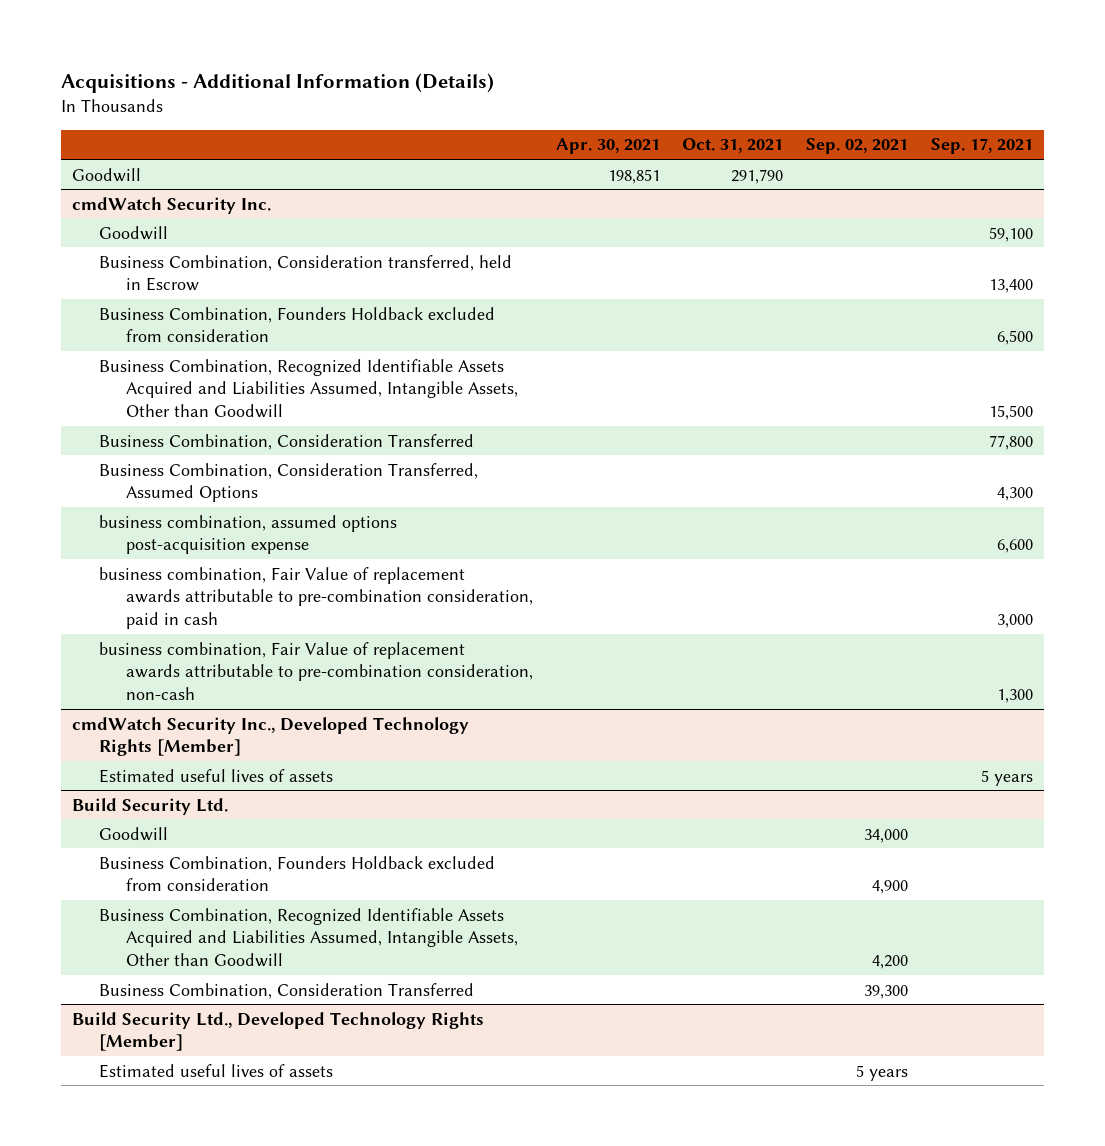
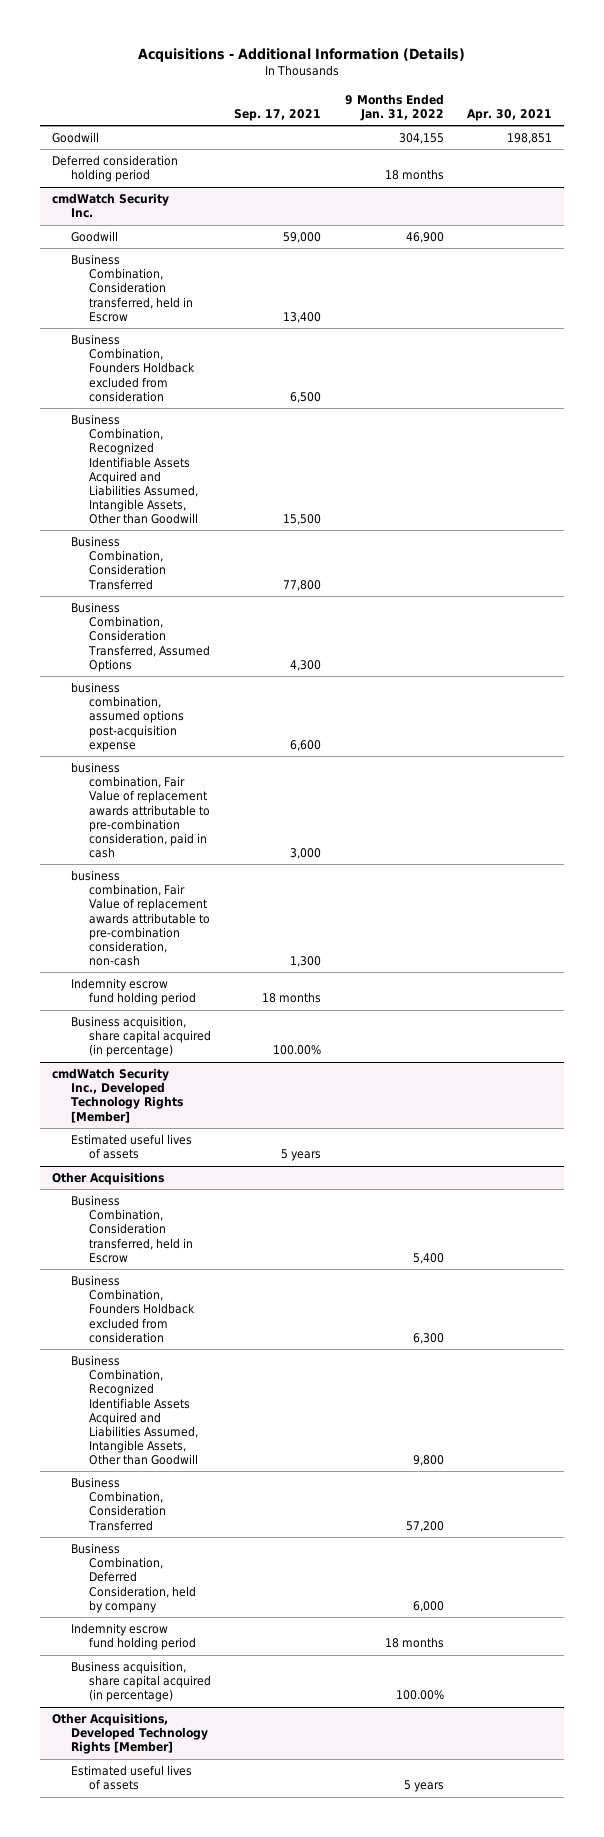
- | Apr. 30, 2021 | Oct. 31, 2021 | Sep. 02, 2021 | Sep. 17, 2021
+ | Sep. 17, 2021 | 9 Months Ended Jan. 31, 2022 | Apr. 30, 2021
+ Deferred consideration holding period | | 18 months |
@ cmdWatch Security Inc.
- Goodwill | | | | 59,100
+ Goodwill | 59,000 | 46,900 |
+ Indemnity escrow fund holding period | 18 months | |
+ Business acquisition, share capital acquired (in percentage) | 100.00% | |
- Build Security Ltd.
- Goodwill | | | 34,000 |
- Business Combination, Founders Holdback excluded from consideration | | | 4,900 |
- Business Combination, Recognized Identifiable Assets Acquired and Liabilities Assumed, Intangible Assets, Other than Goodwill | | | 4,200 |
- Business Combination, Consideration Transferred | | | 39,300 |
- Build Security Ltd., Developed Technology Rights [Member]
- Estimated useful lives of assets | | | 5 years |
+ Other Acquisitions
+ Business Combination, Consideration transferred, held in Escrow | | 5,400 |
+ Business Combination, Founders Holdback excluded from consideration | | 6,300 |
+ Business Combination, Recognized Identifiable Assets Acquired and Liabilities Assumed, Intangible Assets, Other than Goodwill | | 9,800 |
+ Business Combination, Consideration Transferred | | 57,200 |
+ Business Combination, Deferred Consideration, held by company | | 6,000 |
+ Indemnity escrow fund holding period | | 18 months |
+ Business acquisition, share capital acquired (in percentage) | | 100.00% |
+ Other Acquisitions, Developed Technology Rights [Member]
+ Estimated useful lives of assets | | 5 years |

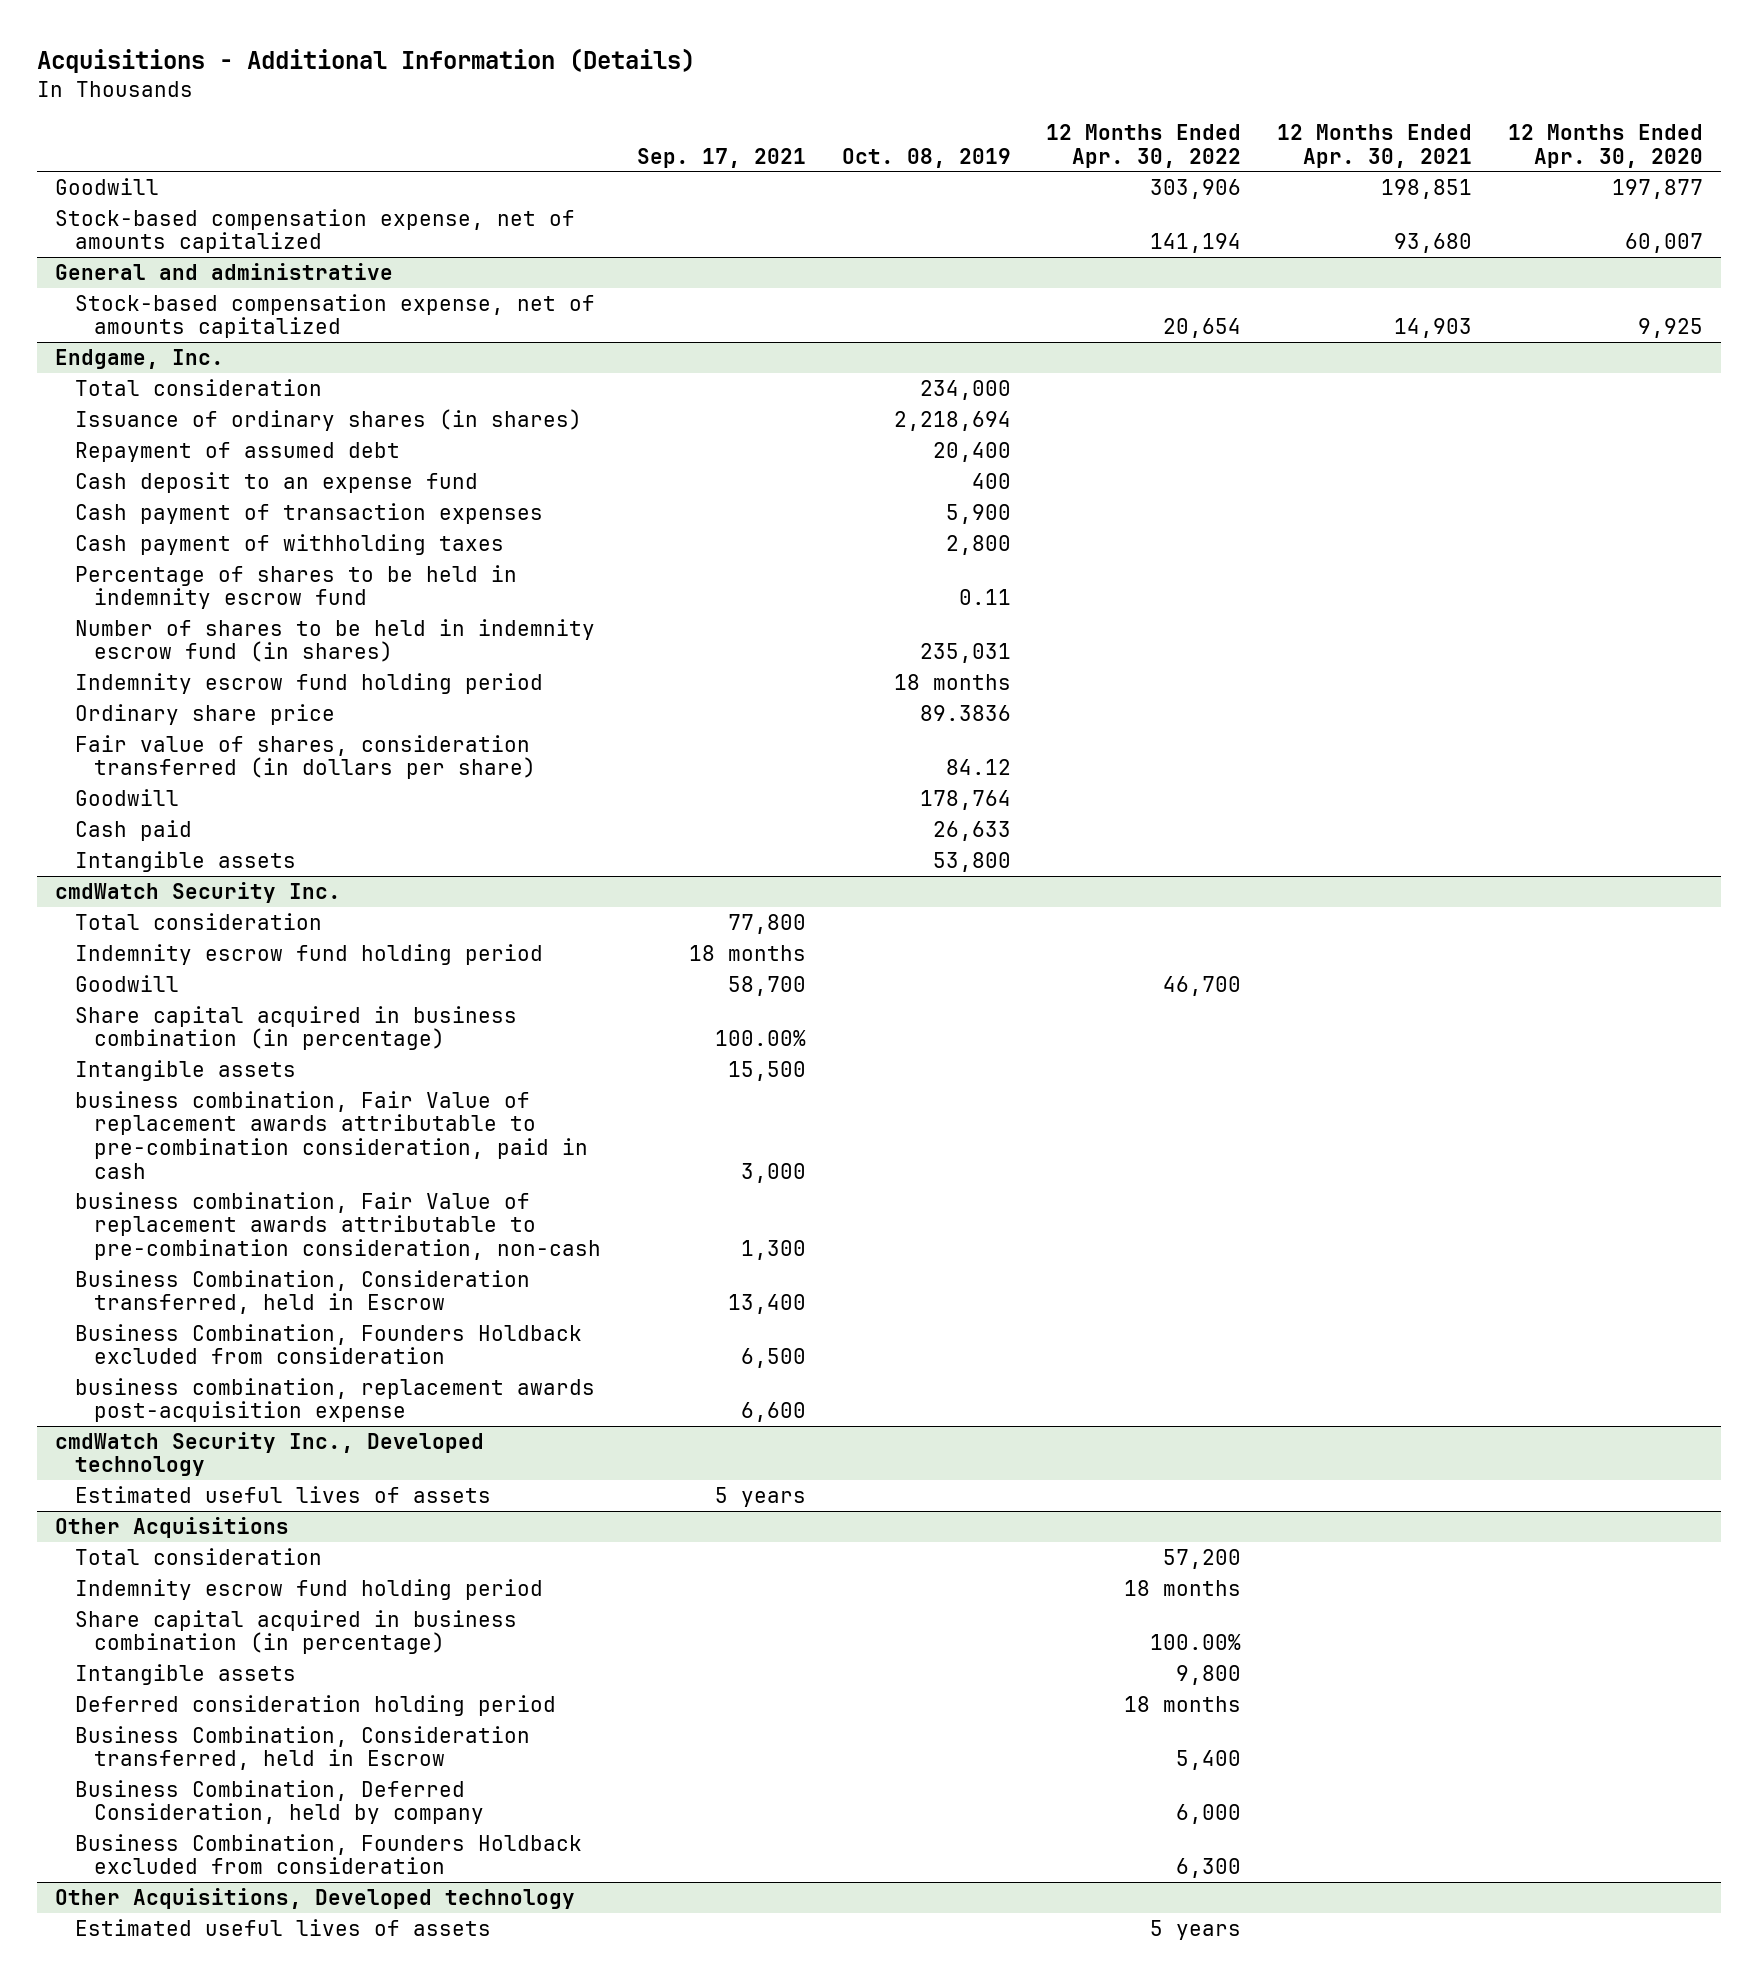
- | Sep. 17, 2021 | 9 Months Ended Jan. 31, 2022 | Apr. 30, 2021
+ | Sep. 17, 2021 | Oct. 08, 2019 | 12 Months Ended Apr. 30, 2022 | 12 Months Ended Apr. 30, 2021 | 12 Months Ended Apr. 30, 2020
- Deferred consideration holding period | | 18 months |
+ Stock-based compensation expense, net of amounts capitalized | | | 141,194 | 93,680 | 60,007
+ General and administrative
+ Stock-based compensation expense, net of amounts capitalized | | | 20,654 | 14,903 | 9,925
+ Endgame, Inc.
+ Total consideration | | 234,000 | | |
+ Issuance of ordinary shares (in shares) | | 2,218,694 | | |
+ Repayment of assumed debt | | 20,400 | | |
+ Cash deposit to an expense fund | | 400 | | |
+ Cash payment of transaction expenses | | 5,900 | | |
+ Cash payment of withholding taxes | | 2,800 | | |
+ Percentage of shares to be held in indemnity escrow fund | | 0.11 | | |
+ Number of shares to be held in indemnity escrow fund (in shares) | | 235,031 | | |
+ Indemnity escrow fund holding period | | 18 months | | |
+ Ordinary share price | | 89.3836 | | |
+ Fair value of shares, consideration transferred (in dollars per share) | | 84.12 | | |
+ Goodwill | | 178,764 | | |
+ Cash paid | | 26,633 | | |
+ Intangible assets | | 53,800 | | |
@ cmdWatch Security Inc.
- Goodwill | 59,000 | 46,900 |
- Business Combination, Recognized Identifiable Assets Acquired and Liabilities Assumed, Intangible Assets, Other than Goodwill | 15,500 | |
- Business Combination, Consideration Transferred | 77,800 | |
- Business Combination, Consideration Transferred, Assumed Options | 4,300 | |
- business combination, assumed options post-acquisition expense | 6,600 | |
+ Total consideration | 77,800 | | | |
moved up: Indemnity escrow fund holding period | 18 months | | | |
+ Goodwill | 58,700 | | 46,700 | |
+ Share capital acquired in business combination (in percentage) | 100.00% | | | |
+ Intangible assets | 15,500 | | | |
- Business acquisition, share capital acquired (in percentage) | 100.00% | |
- cmdWatch Security Inc., Developed Technology Rights [Member]
@ cmdWatch Security Inc.
moved down: Business Combination, Consideration transferred, held in Escrow | 13,400 | | | |
moved down: Business Combination, Founders Holdback excluded from consideration | 6,500 | | | |
+ business combination, replacement awards post-acquisition expense | 6,600 | | | |
+ cmdWatch Security Inc., Developed technology
@ Other Acquisitions
+ Total consideration | | | 57,200 | |
moved up: Indemnity escrow fund holding period | | | 18 months | |
+ Share capital acquired in business combination (in percentage) | | | 100.00% | |
+ Intangible assets | | | 9,800 | |
+ Deferred consideration holding period | | | 18 months | |
- Business Combination, Recognized Identifiable Assets Acquired and Liabilities Assumed, Intangible Assets, Other than Goodwill | | 9,800 |
- Business Combination, Consideration Transferred | | 57,200 |
- Business acquisition, share capital acquired (in percentage) | | 100.00% |
- Other Acquisitions, Developed Technology Rights [Member]
@ Other Acquisitions
moved down: Business Combination, Founders Holdback excluded from consideration | | | 6,300 | |
+ Other Acquisitions, Developed technology

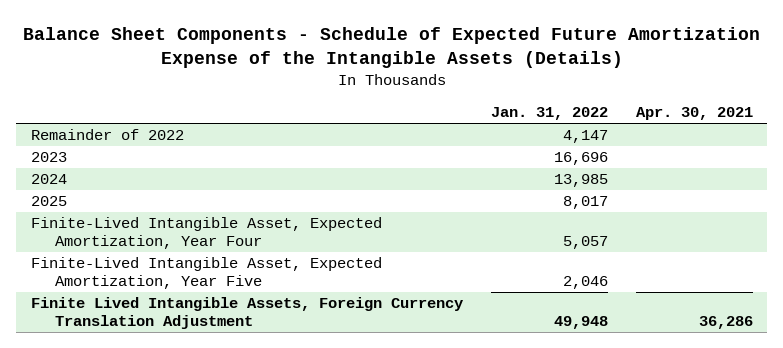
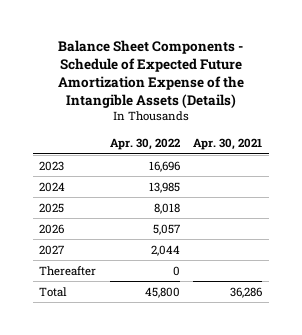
- | Jan. 31, 2022 | Apr. 30, 2021
+ | Apr. 30, 2022 | Apr. 30, 2021
- Remainder of 2022 | 4,147 |
- Finite-Lived Intangible Asset, Expected Amortization, Year Four | 5,057 |
- Finite-Lived Intangible Asset, Expected Amortization, Year Five | 2,046 |
- Finite Lived Intangible Assets, Foreign Currency Translation Adjustment | 49,948 | 36,286
+ 2026 | 5,057 |
+ 2027 | 2,044 |
+ Thereafter | 0 |
+ Total | 45,800 | 36,286

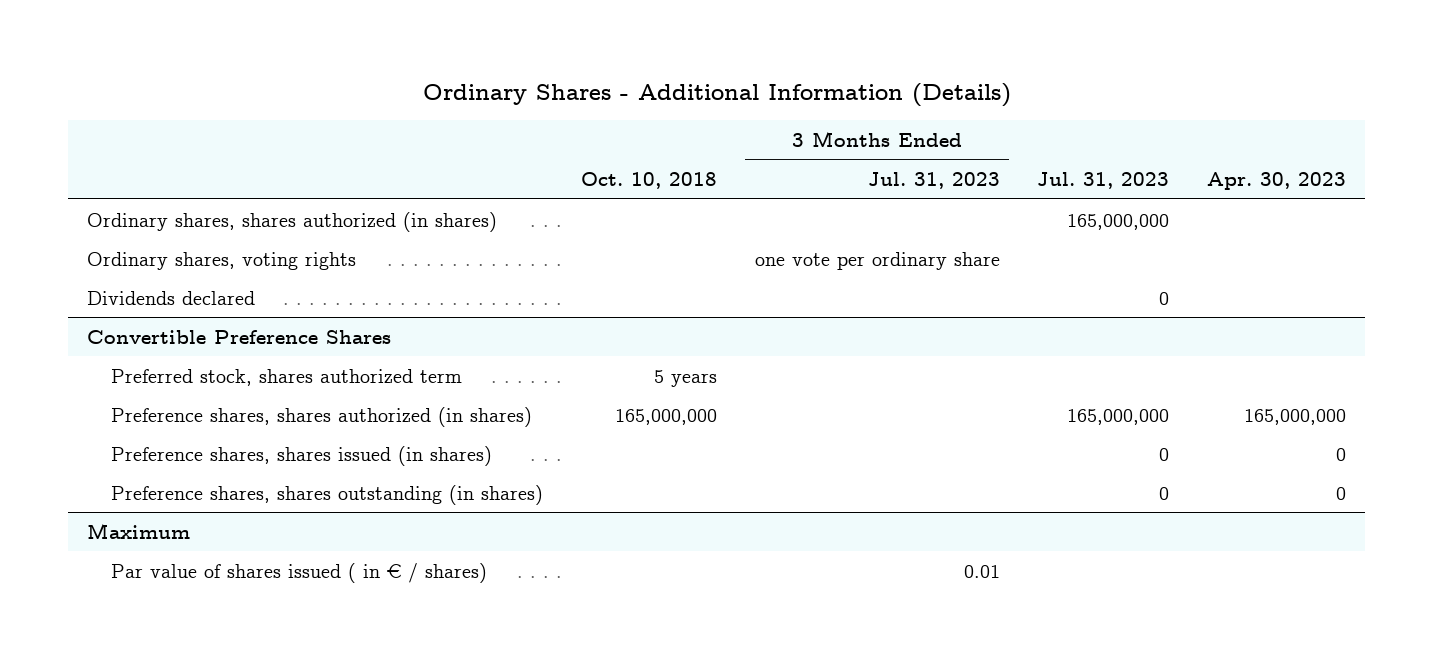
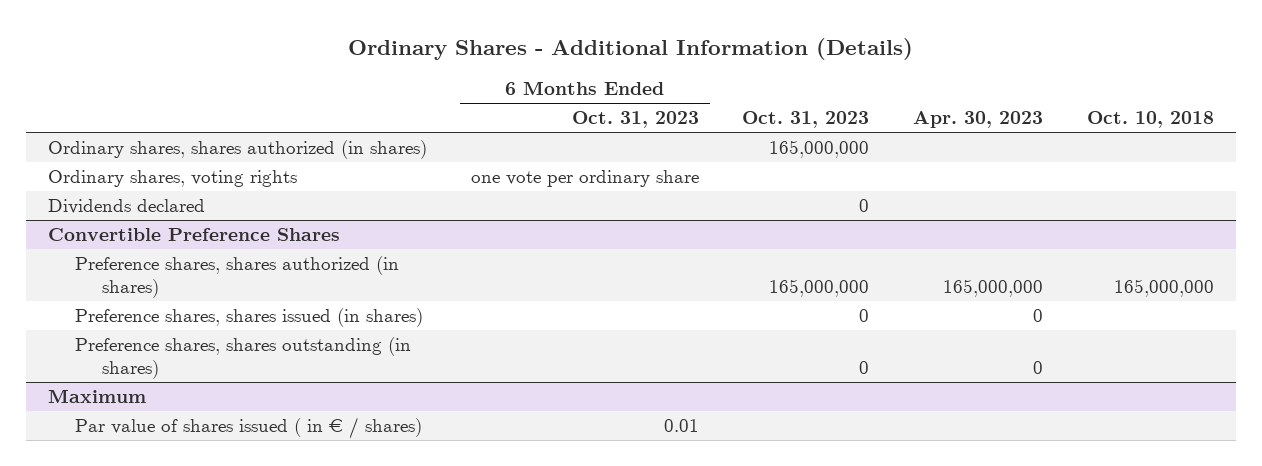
- | Oct. 10, 2018 | 3 Months Ended Jul. 31, 2023 | Jul. 31, 2023 | Apr. 30, 2023
+ | 6 Months Ended Oct. 31, 2023 | Oct. 31, 2023 | Apr. 30, 2023 | Oct. 10, 2018
@ Convertible Preference Shares
- Preferred stock, shares authorized term | 5 years | | |

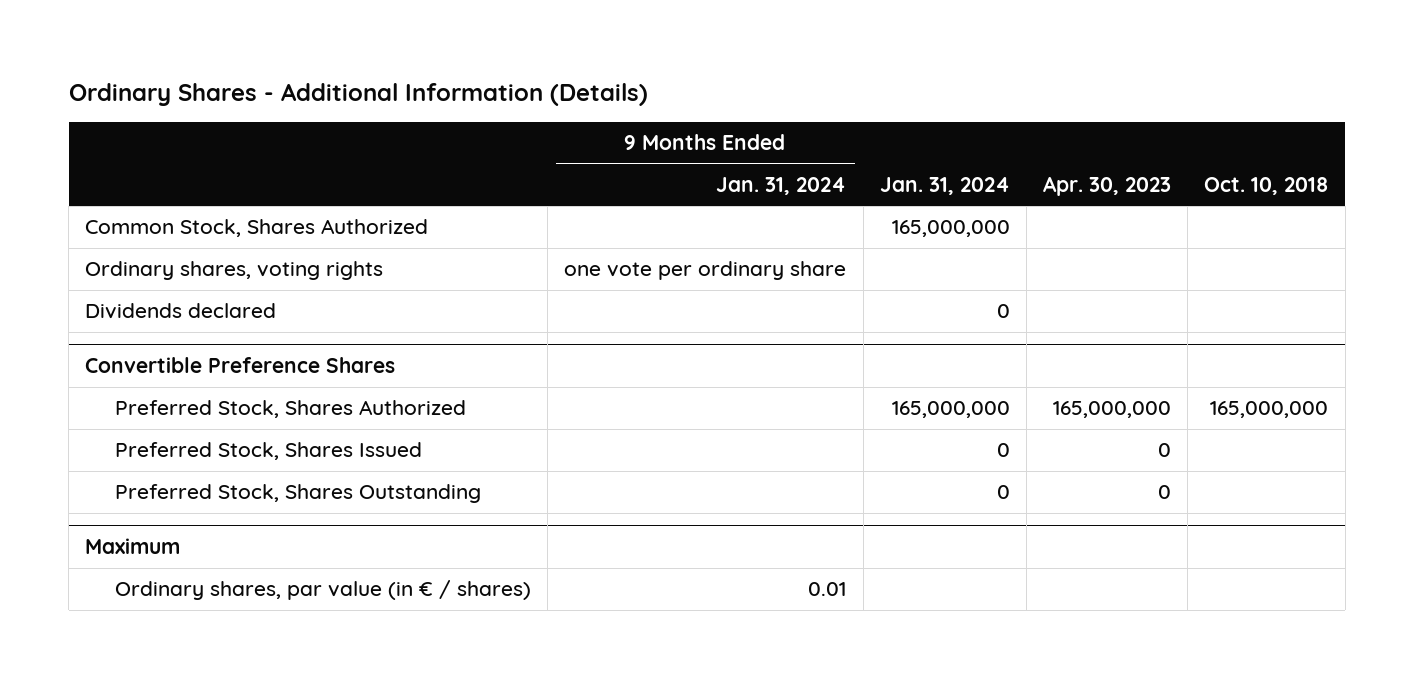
- | 6 Months Ended Oct. 31, 2023 | Oct. 31, 2023 | Apr. 30, 2023 | Oct. 10, 2018
+ | 9 Months Ended Jan. 31, 2024 | Jan. 31, 2024 | Apr. 30, 2023 | Oct. 10, 2018
- Ordinary shares, shares authorized (in shares) | | 165,000,000 | |
+ Common Stock, Shares Authorized | | 165,000,000 | |
@ Convertible Preference Shares
- Preference shares, shares authorized (in shares) | | 165,000,000 | 165,000,000 | 165,000,000
- Preference shares, shares issued (in shares) | | 0 | 0 |
- Preference shares, shares outstanding (in shares) | | 0 | 0 |
+ Preferred Stock, Shares Authorized | | 165,000,000 | 165,000,000 | 165,000,000
+ Preferred Stock, Shares Issued | | 0 | 0 |
+ Preferred Stock, Shares Outstanding | | 0 | 0 |
@ Maximum
- Par value of shares issued ( in € / shares) | 0.01 | | |
+ Ordinary shares, par value (in € / shares) | 0.01 | | |

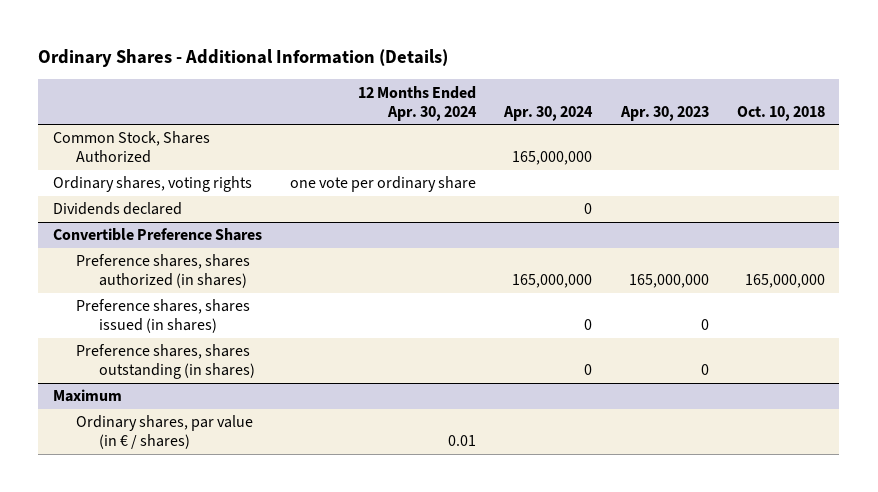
- | 9 Months Ended Jan. 31, 2024 | Jan. 31, 2024 | Apr. 30, 2023 | Oct. 10, 2018
+ | 12 Months Ended Apr. 30, 2024 | Apr. 30, 2024 | Apr. 30, 2023 | Oct. 10, 2018
@ Convertible Preference Shares
- Preferred Stock, Shares Authorized | | 165,000,000 | 165,000,000 | 165,000,000
- Preferred Stock, Shares Issued | | 0 | 0 |
- Preferred Stock, Shares Outstanding | | 0 | 0 |
+ Preference shares, shares authorized (in shares) | | 165,000,000 | 165,000,000 | 165,000,000
+ Preference shares, shares issued (in shares) | | 0 | 0 |
+ Preference shares, shares outstanding (in shares) | | 0 | 0 |

